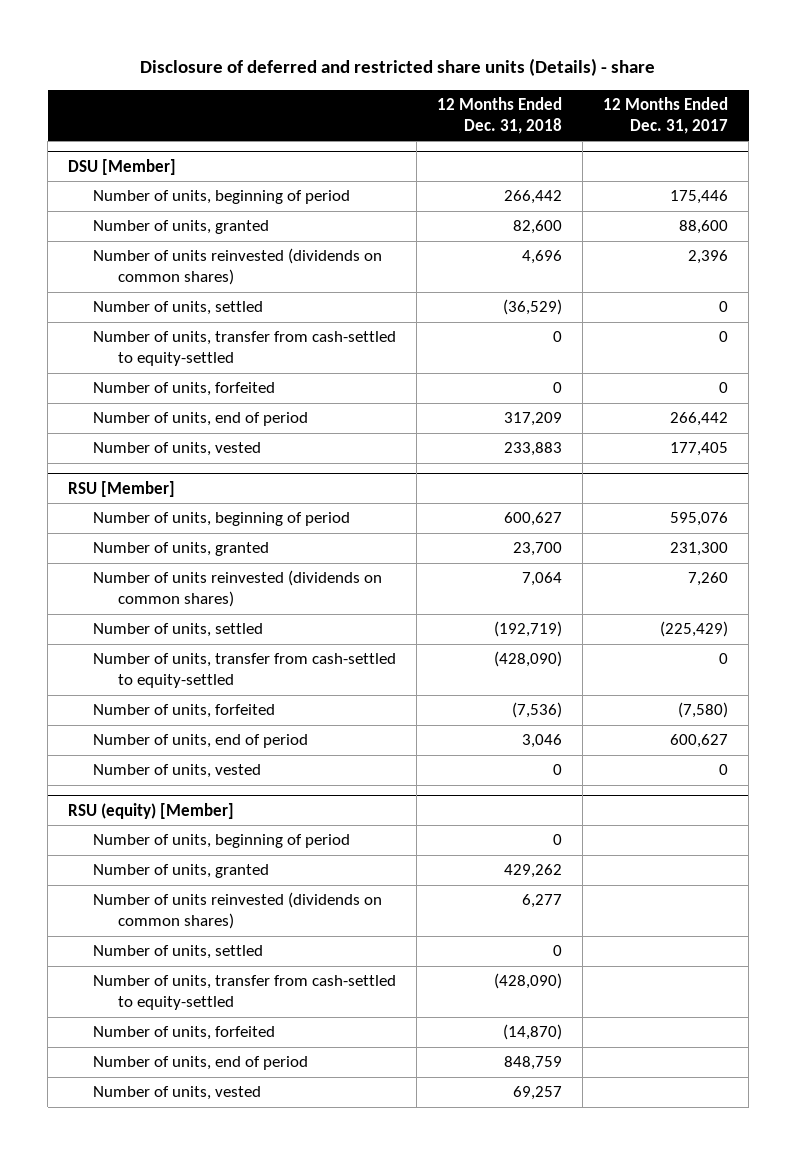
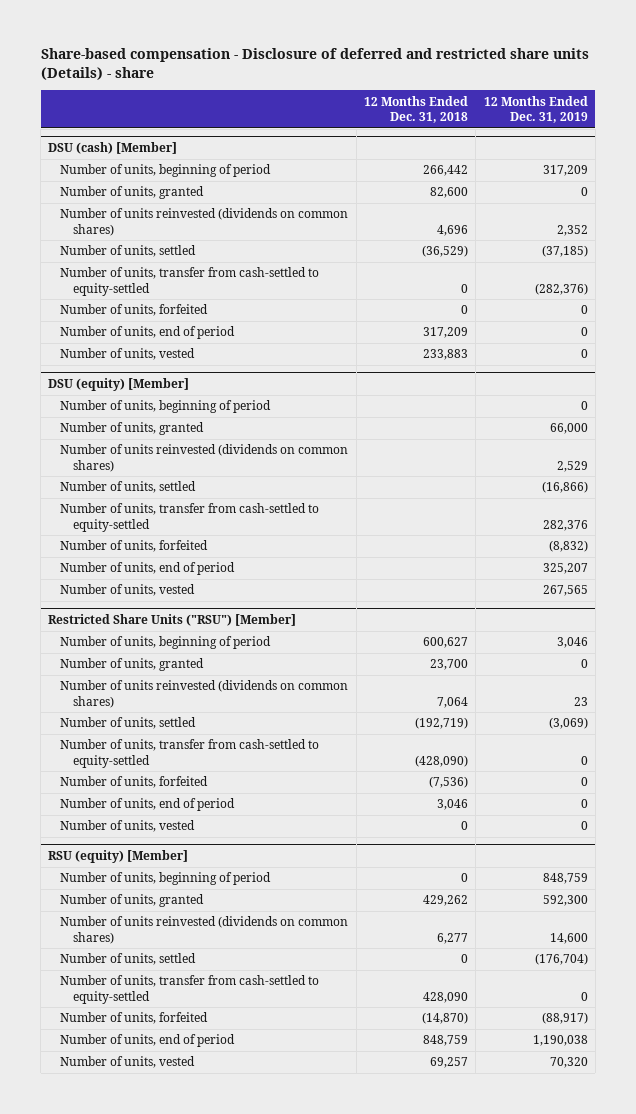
- Disclosure of deferred and restricted share units (Details) - share
+ Share-based compensation - Disclosure of deferred and restricted share units (Details) - share
- | 12 Months Ended Dec. 31, 2018 | 12 Months Ended Dec. 31, 2017
+ | 12 Months Ended Dec. 31, 2018 | 12 Months Ended Dec. 31, 2019
- DSU [Member]
+ DSU (cash) [Member]
- RSU [Member]
+ DSU (equity) [Member]
+ Number of units, beginning of period | | 0
+ Number of units, granted | | 66,000
+ Number of units reinvested (dividends on common shares) | | 2,529
+ Number of units, settled | | (16,866)
+ Number of units, transfer from cash-settled to equity-settled | | 282,376
+ Number of units, forfeited | | (8,832)
+ Number of units, end of period | | 325,207
+ Number of units, vested | | 267,565
+ Restricted Share Units ("RSU") [Member]
@ RSU (equity) [Member]
- Number of units, transfer from cash-settled to equity-settled | (428,090) |
+ Number of units, transfer from cash-settled to equity-settled | 428,090 | 0

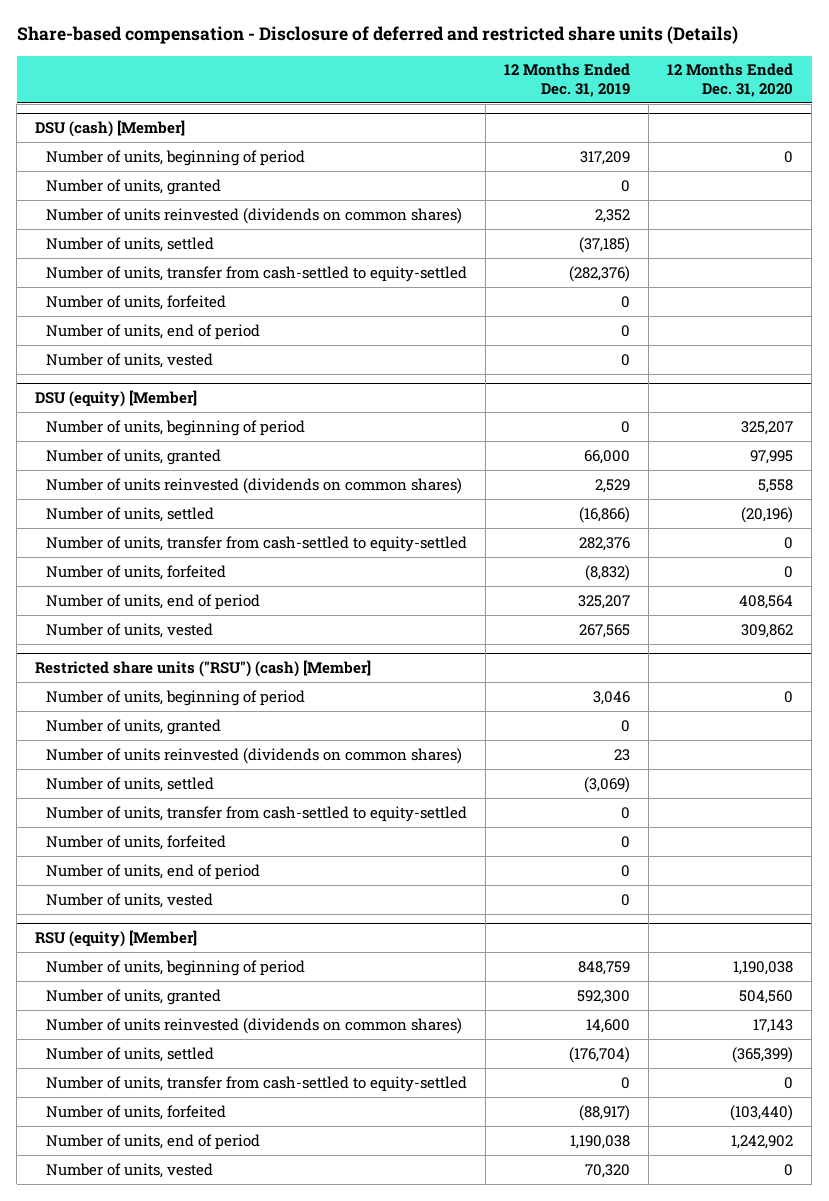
- Share-based compensation - Disclosure of deferred and restricted share units (Details) - share
+ Share-based compensation - Disclosure of deferred and restricted share units (Details)
- | 12 Months Ended Dec. 31, 2018 | 12 Months Ended Dec. 31, 2019
+ | 12 Months Ended Dec. 31, 2019 | 12 Months Ended Dec. 31, 2020
- Restricted Share Units ("RSU") [Member]
+ Restricted share units ("RSU") (cash) [Member]

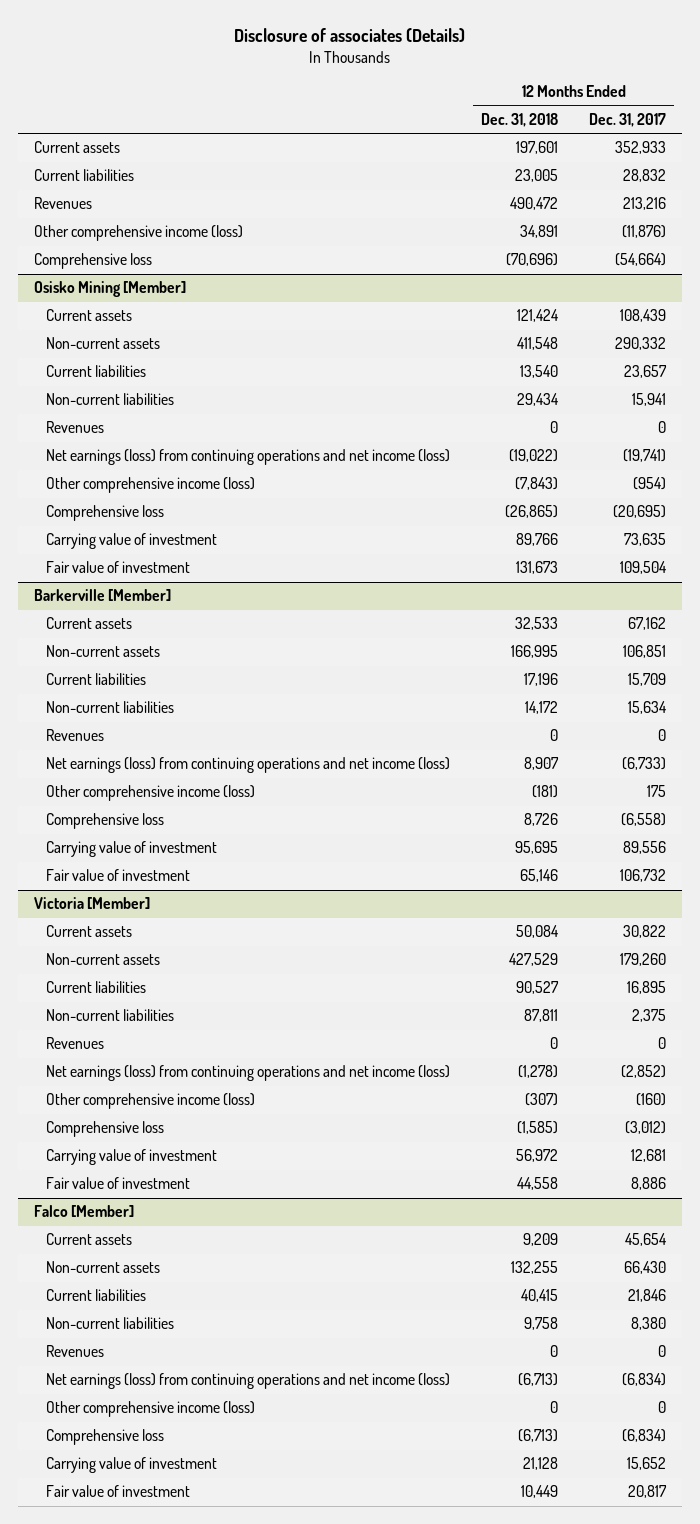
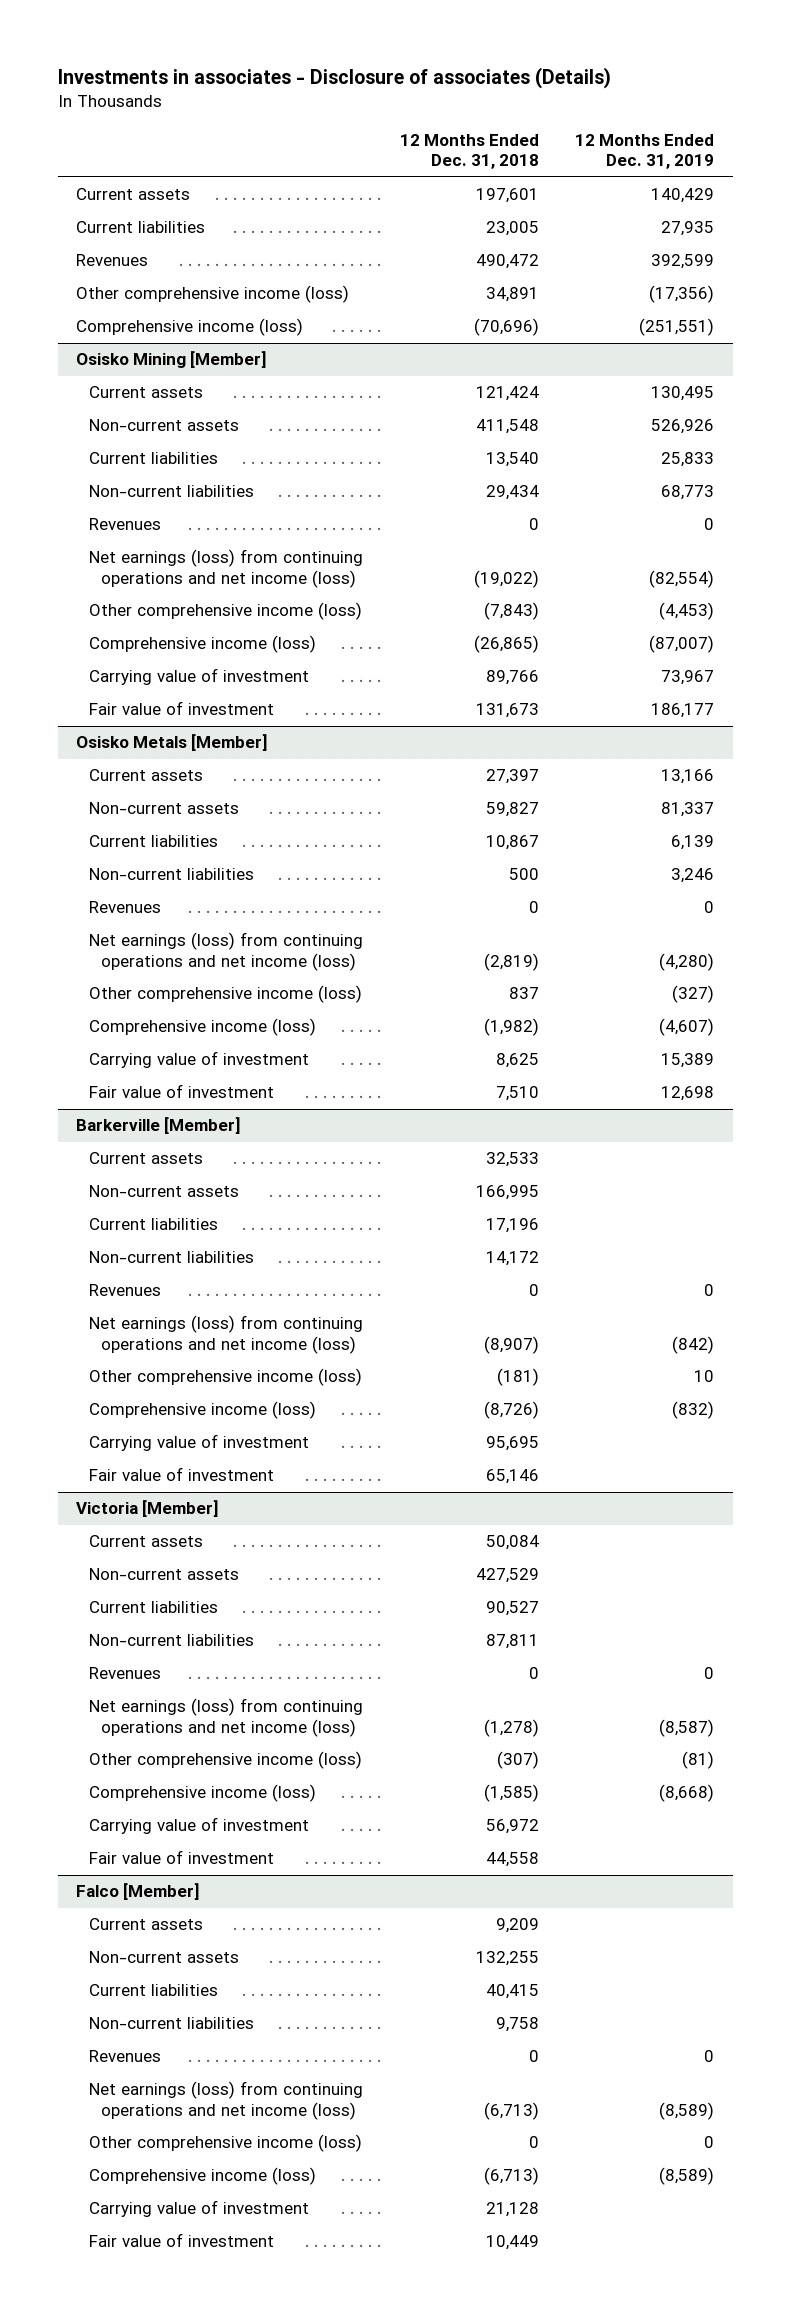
- Disclosure of associates (Details)
+ Investments in associates - Disclosure of associates (Details)
- | 12 Months Ended Dec. 31, 2018 | 12 Months Ended Dec. 31, 2017
+ | 12 Months Ended Dec. 31, 2018 | 12 Months Ended Dec. 31, 2019
- Comprehensive loss | (70,696) | (54,664)
+ Comprehensive income (loss) | (70,696) | (251,551)
@ Osisko Mining [Member]
- Comprehensive loss | (26,865) | (20,695)
+ Comprehensive income (loss) | (26,865) | (87,007)
+ Osisko Metals [Member]
+ Current assets | 27,397 | 13,166
+ Non-current assets | 59,827 | 81,337
+ Current liabilities | 10,867 | 6,139
+ Non-current liabilities | 500 | 3,246
+ Revenues | 0 | 0
+ Net earnings (loss) from continuing operations and net income (loss) | (2,819) | (4,280)
+ Other comprehensive income (loss) | 837 | (327)
+ Comprehensive income (loss) | (1,982) | (4,607)
+ Carrying value of investment | 8,625 | 15,389
+ Fair value of investment | 7,510 | 12,698
@ Barkerville [Member]
- Net earnings (loss) from continuing operations and net income (loss) | 8,907 | (6,733)
+ Net earnings (loss) from continuing operations and net income (loss) | (8,907) | (842)
- Comprehensive loss | 8,726 | (6,558)
+ Comprehensive income (loss) | (8,726) | (832)
@ Victoria [Member]
- Comprehensive loss | (1,585) | (3,012)
+ Comprehensive income (loss) | (1,585) | (8,668)
@ Falco [Member]
- Comprehensive loss | (6,713) | (6,834)
+ Comprehensive income (loss) | (6,713) | (8,589)

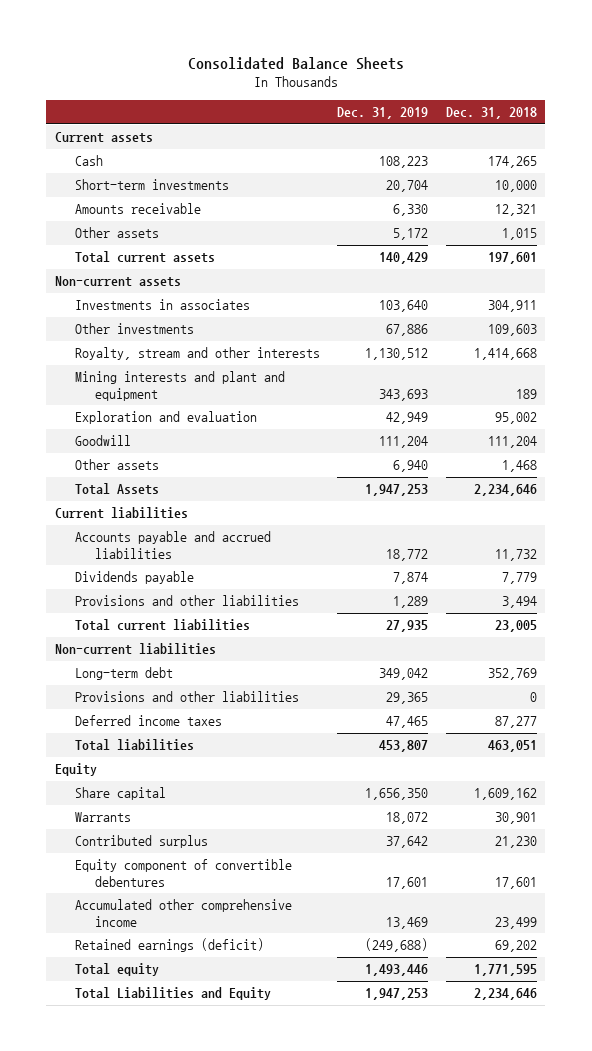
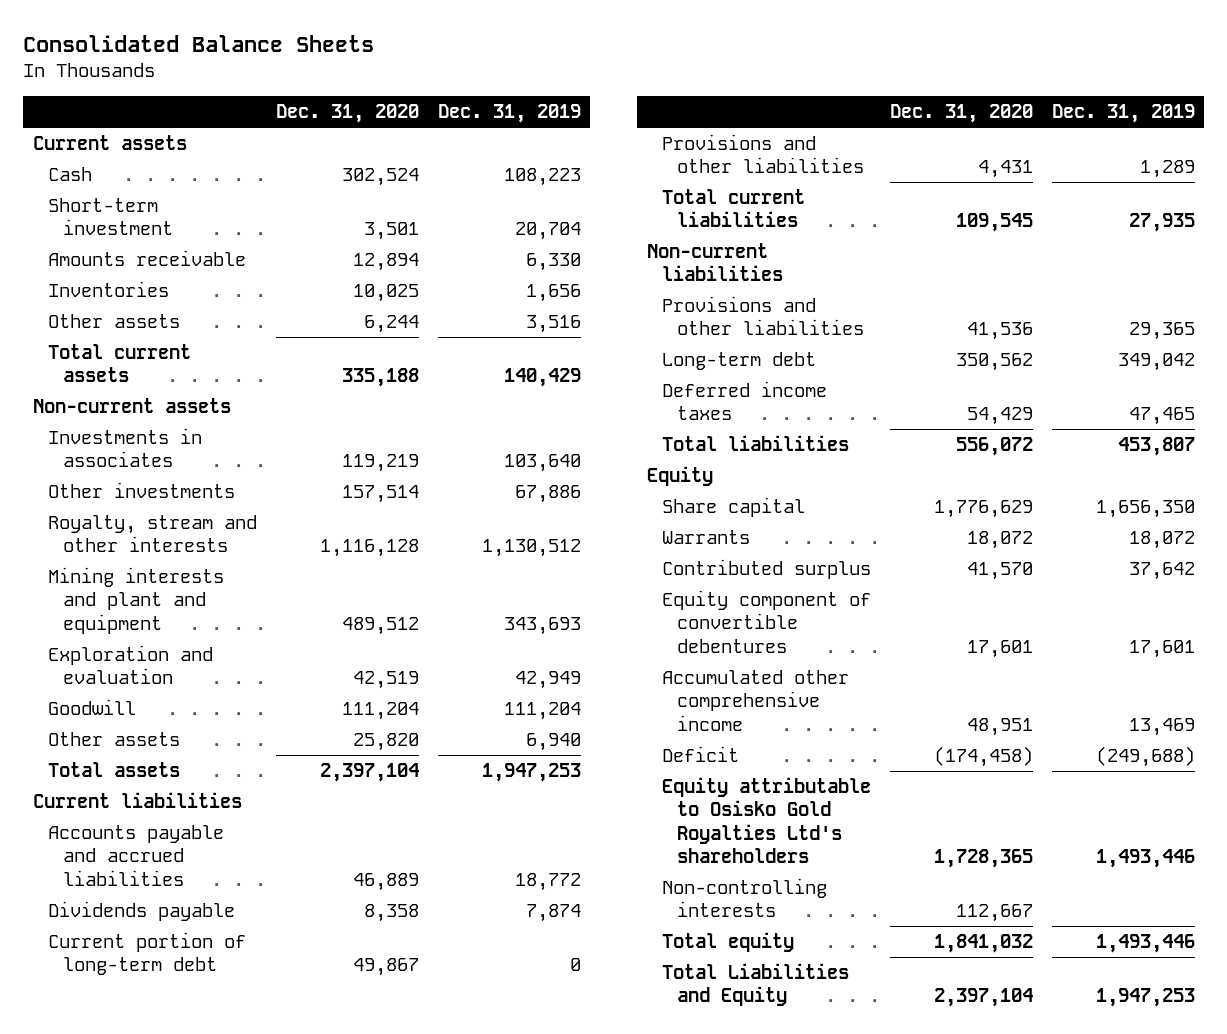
- | Dec. 31, 2019 | Dec. 31, 2018
+ | Dec. 31, 2020 | Dec. 31, 2019
- Short-term investments | 20,704 | 10,000
+ Short-term investment | 3,501 | 20,704
- Other assets | 5,172 | 1,015
+ Inventories | 10,025 | 1,656
+ Other assets | 6,244 | 3,516
- Total Assets | 1,947,253 | 2,234,646
+ Total assets | 2,397,104 | 1,947,253
+ Current portion of long-term debt | 49,867 | 0
moved down: Long-term debt | 350,562 | 349,042
- Retained earnings (deficit) | (249,688) | 69,202
+ Deficit | (174,458) | (249,688)
+ Equity attributable to Osisko Gold Royalties Ltd's shareholders | 1,728,365 | 1,493,446
+ Non-controlling interests | 112,667 |

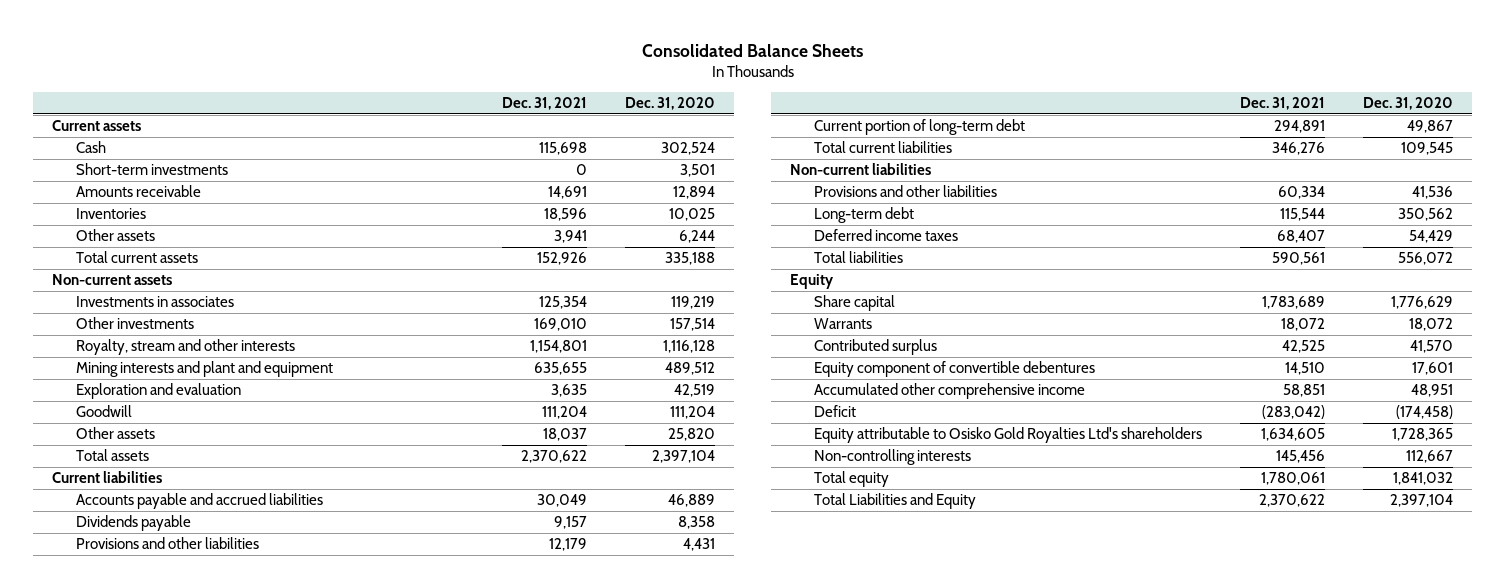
- | Dec. 31, 2020 | Dec. 31, 2019
+ | Dec. 31, 2021 | Dec. 31, 2020
- Short-term investment | 3,501 | 20,704
+ Short-term investments | 0 | 3,501
moved down: Current portion of long-term debt | 294,891 | 49,867

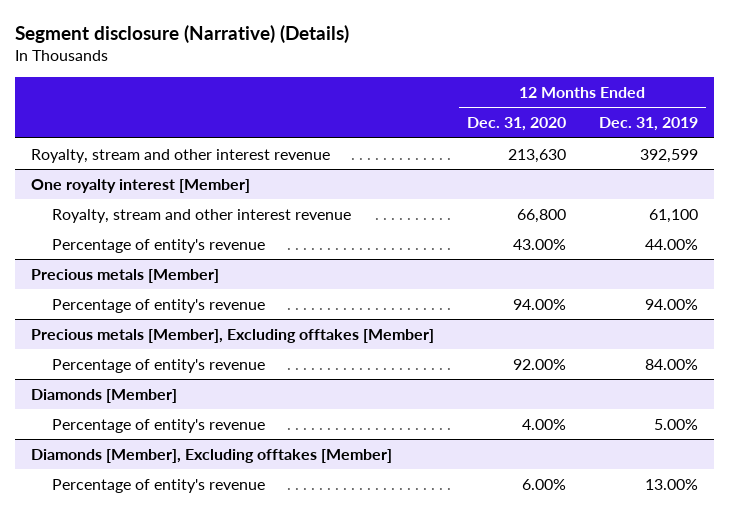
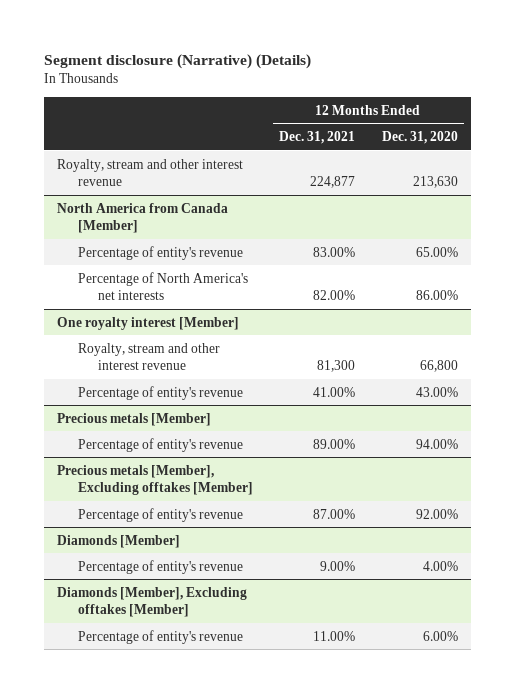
- | 12 Months Ended Dec. 31, 2020 | 12 Months Ended Dec. 31, 2019
+ | 12 Months Ended Dec. 31, 2021 | 12 Months Ended Dec. 31, 2020
+ North America from Canada [Member]
+ Percentage of entity's revenue | 83.00% | 65.00%
+ Percentage of North America's net interests | 82.00% | 86.00%

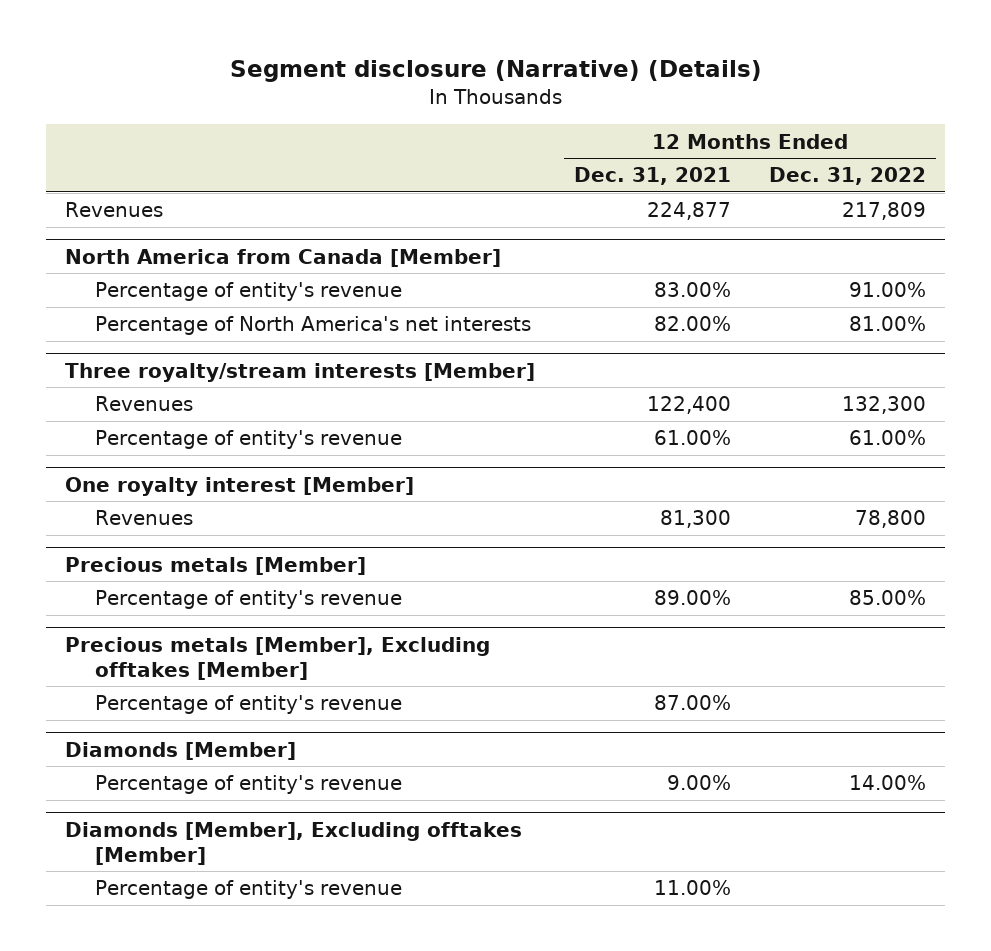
- | 12 Months Ended Dec. 31, 2021 | 12 Months Ended Dec. 31, 2020
+ | 12 Months Ended Dec. 31, 2021 | 12 Months Ended Dec. 31, 2022
- Royalty, stream and other interest revenue | 224,877 | 213,630
+ Revenues | 224,877 | 217,809
+ Three royalty/stream interests [Member]
+ Revenues | 122,400 | 132,300
+ Percentage of entity's revenue | 61.00% | 61.00%
@ One royalty interest [Member]
- Royalty, stream and other interest revenue | 81,300 | 66,800
- Percentage of entity's revenue | 41.00% | 43.00%
+ Revenues | 81,300 | 78,800

